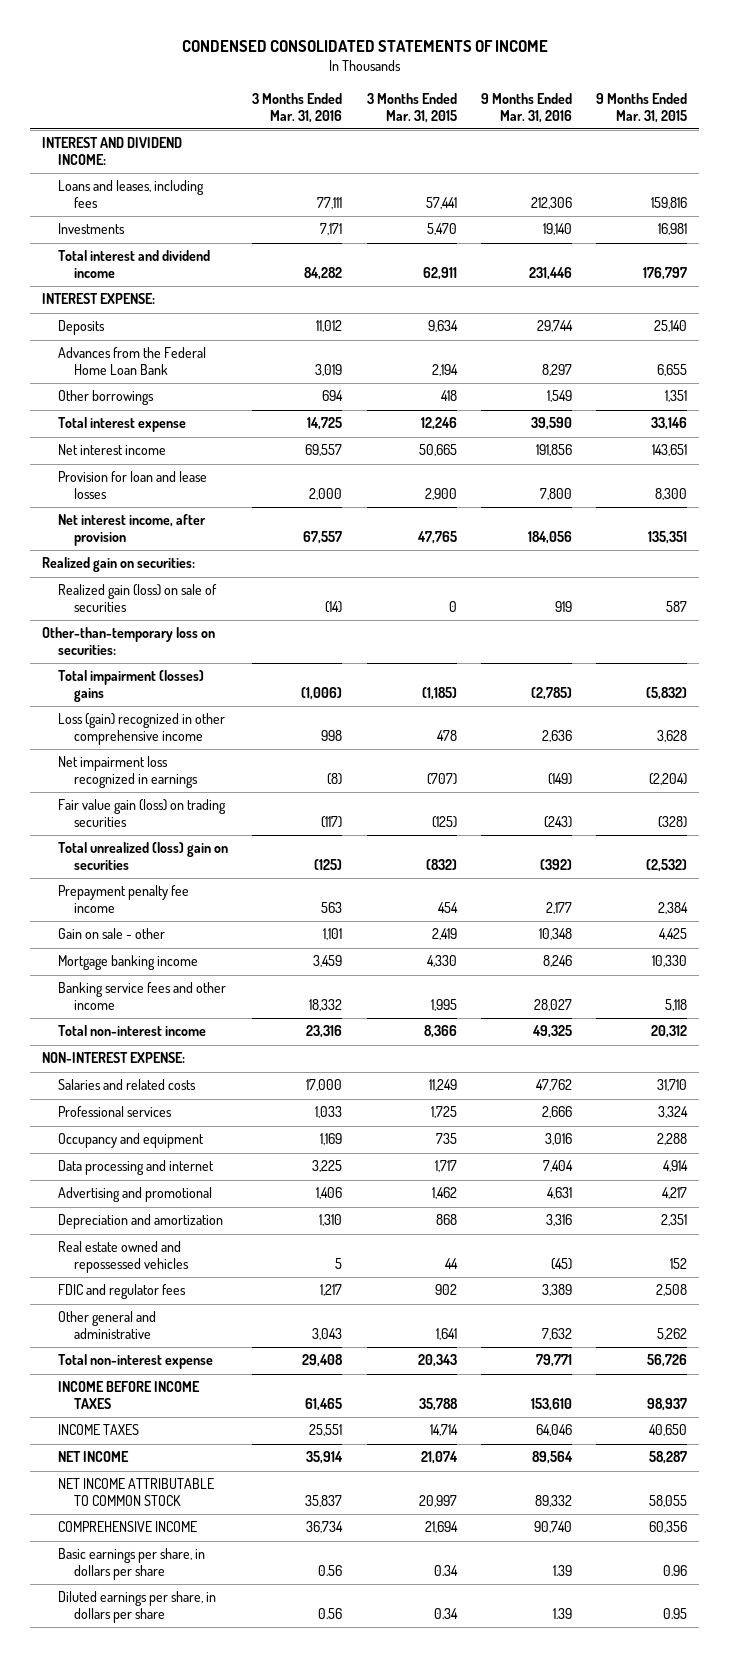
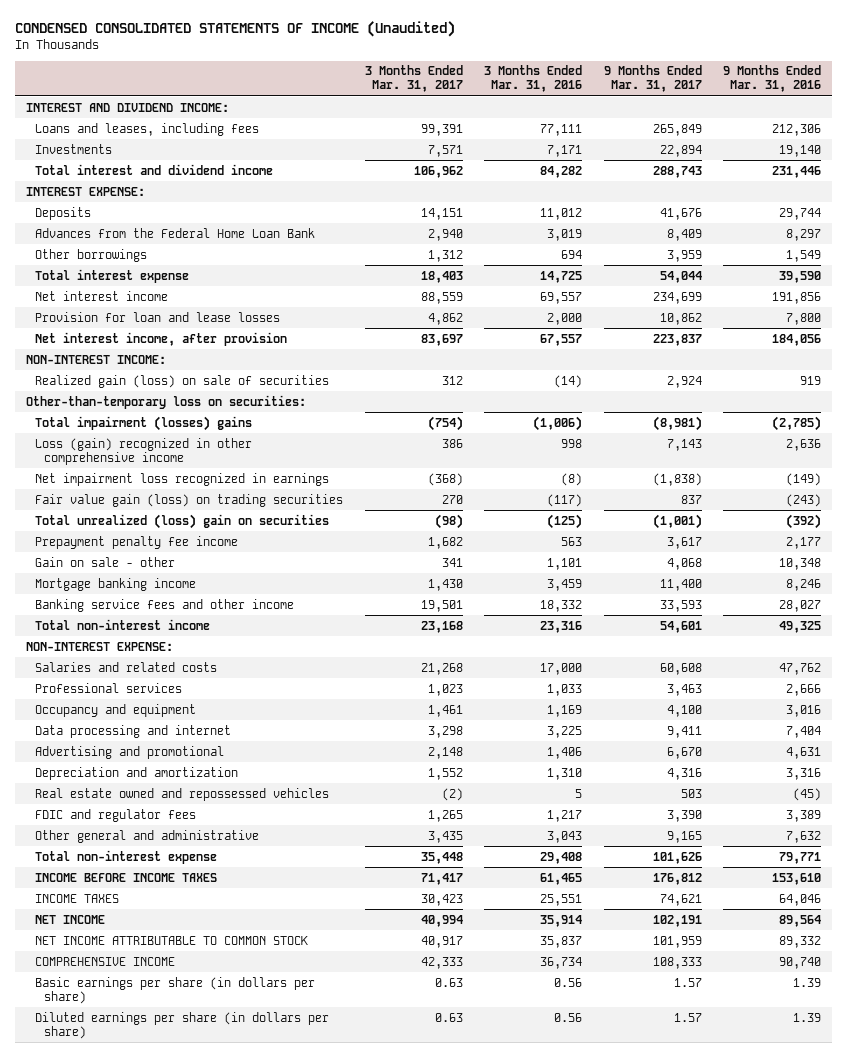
- CONDENSED CONSOLIDATED STATEMENTS OF INCOME
+ CONDENSED CONSOLIDATED STATEMENTS OF INCOME (Unaudited)
- | 3 Months Ended Mar. 31, 2016 | 3 Months Ended Mar. 31, 2015 | 9 Months Ended Mar. 31, 2016 | 9 Months Ended Mar. 31, 2015
+ | 3 Months Ended Mar. 31, 2017 | 3 Months Ended Mar. 31, 2016 | 9 Months Ended Mar. 31, 2017 | 9 Months Ended Mar. 31, 2016
- Realized gain on securities:
+ NON-INTEREST INCOME:
- Basic earnings per share, in dollars per share | 0.56 | 0.34 | 1.39 | 0.96
- Diluted earnings per share, in dollars per share | 0.56 | 0.34 | 1.39 | 0.95
+ Basic earnings per share (in dollars per share) | 0.63 | 0.56 | 1.57 | 1.39
+ Diluted earnings per share (in dollars per share) | 0.63 | 0.56 | 1.57 | 1.39

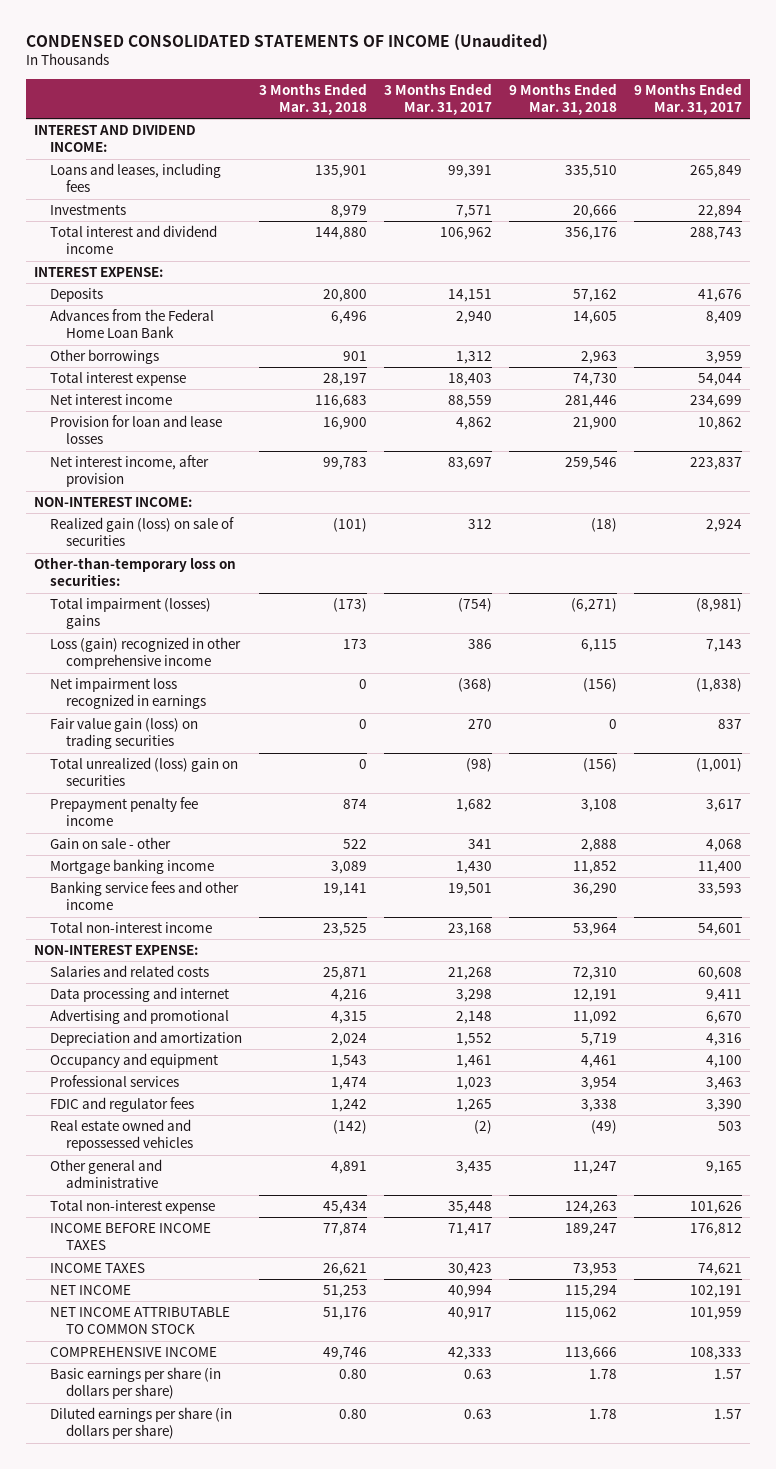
- | 3 Months Ended Mar. 31, 2017 | 3 Months Ended Mar. 31, 2016 | 9 Months Ended Mar. 31, 2017 | 9 Months Ended Mar. 31, 2016
+ | 3 Months Ended Mar. 31, 2018 | 3 Months Ended Mar. 31, 2017 | 9 Months Ended Mar. 31, 2018 | 9 Months Ended Mar. 31, 2017
moved down: Occupancy and equipment | 1,543 | 1,461 | 4,461 | 4,100
moved down: Professional services | 1,474 | 1,023 | 3,954 | 3,463
moved down: Real estate owned and repossessed vehicles | (142) | (2) | (49) | 503

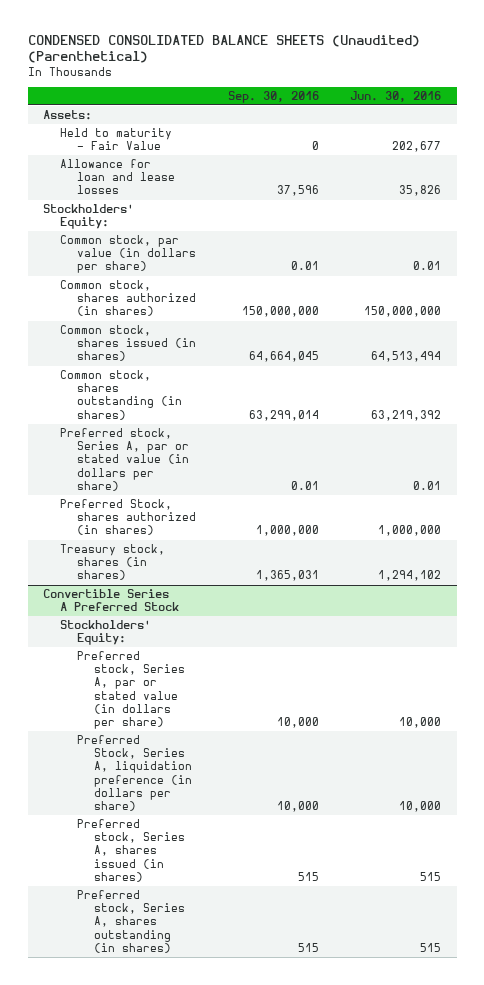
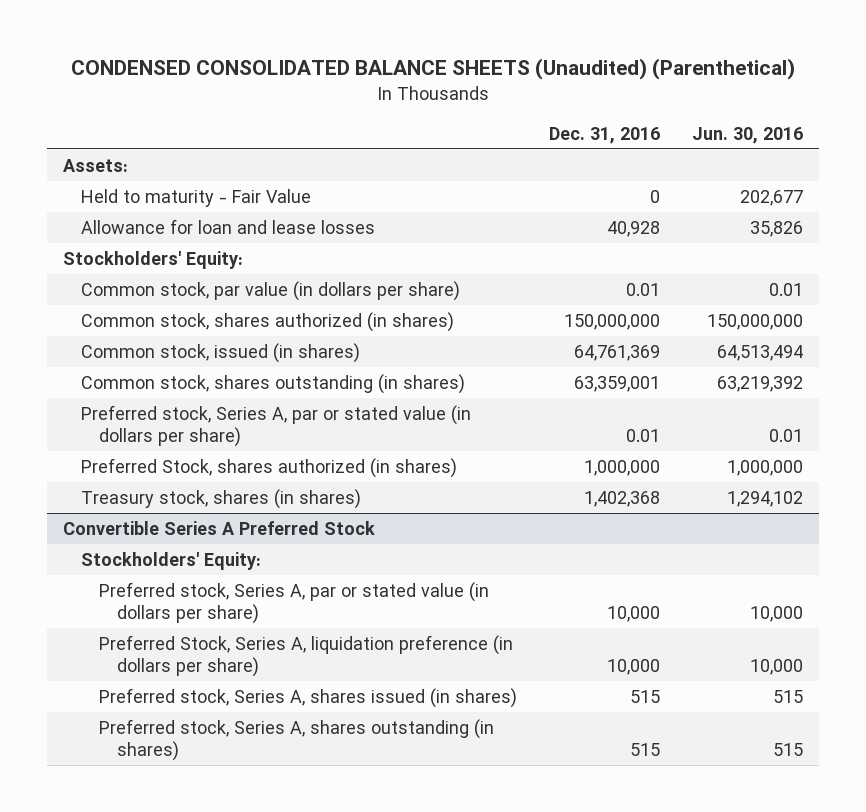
- | Sep. 30, 2016 | Jun. 30, 2016
+ | Dec. 31, 2016 | Jun. 30, 2016
- Common stock, shares issued (in shares) | 64,664,045 | 64,513,494
+ Common stock, issued (in shares) | 64,761,369 | 64,513,494

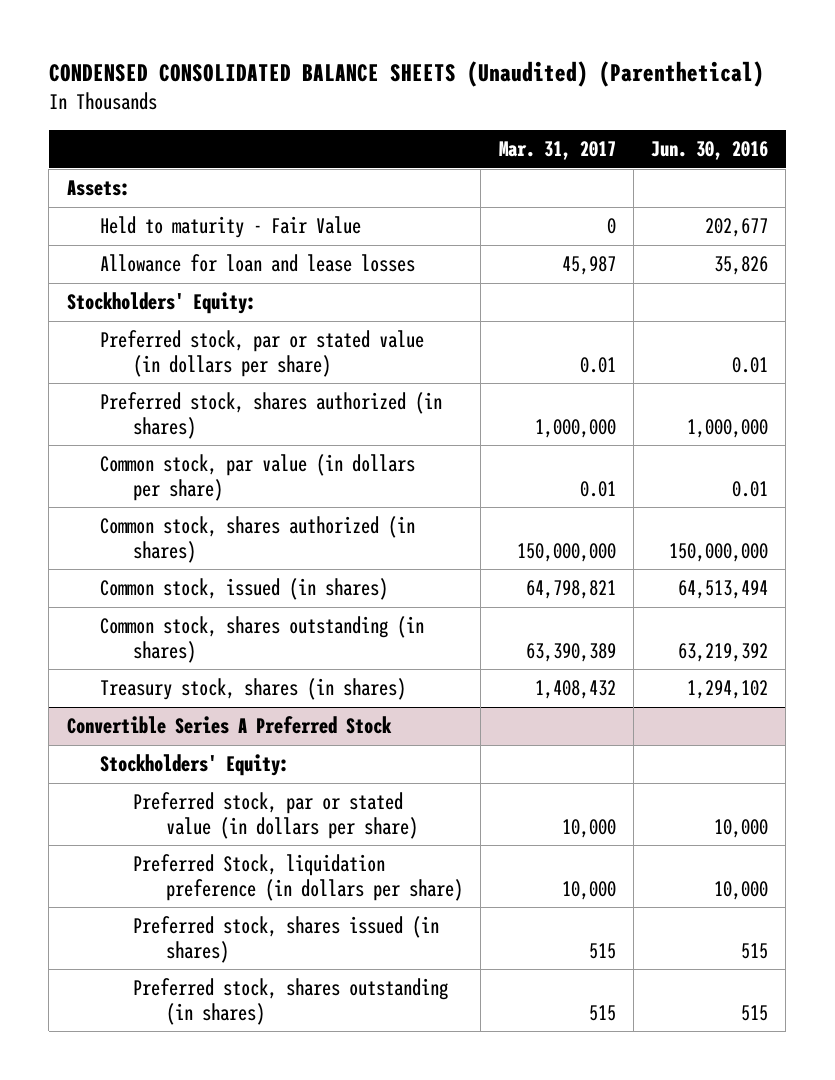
- | Dec. 31, 2016 | Jun. 30, 2016
+ | Mar. 31, 2017 | Jun. 30, 2016
+ Preferred stock, par or stated value (in dollars per share) | 0.01 | 0.01
+ Preferred stock, shares authorized (in shares) | 1,000,000 | 1,000,000
- Preferred stock, Series A, par or stated value (in dollars per share) | 0.01 | 0.01
- Preferred Stock, shares authorized (in shares) | 1,000,000 | 1,000,000
@ Convertible Series A Preferred Stock
- Preferred stock, Series A, par or stated value (in dollars per share) | 10,000 | 10,000
- Preferred Stock, Series A, liquidation preference (in dollars per share) | 10,000 | 10,000
- Preferred stock, Series A, shares issued (in shares) | 515 | 515
- Preferred stock, Series A, shares outstanding (in shares) | 515 | 515
+ Preferred stock, par or stated value (in dollars per share) | 10,000 | 10,000
+ Preferred Stock, liquidation preference (in dollars per share) | 10,000 | 10,000
+ Preferred stock, shares issued (in shares) | 515 | 515
+ Preferred stock, shares outstanding (in shares) | 515 | 515

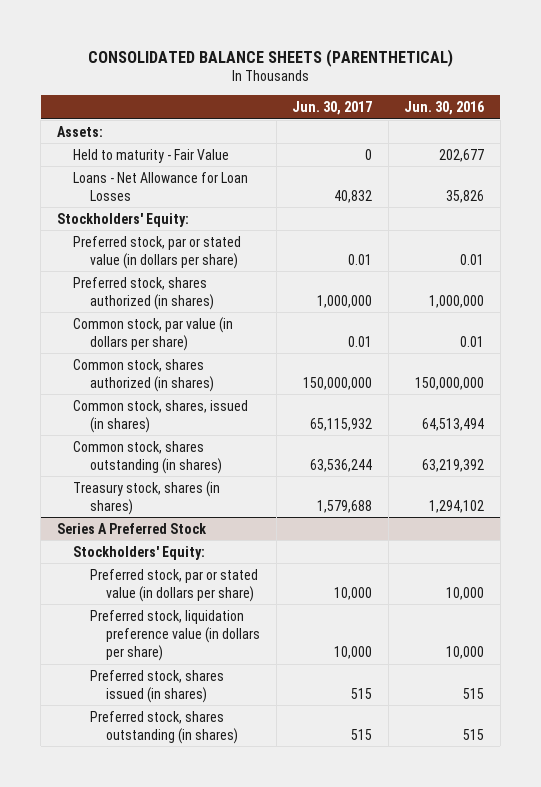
- CONDENSED CONSOLIDATED BALANCE SHEETS (Unaudited) (Parenthetical)
+ CONSOLIDATED BALANCE SHEETS (PARENTHETICAL)
- | Mar. 31, 2017 | Jun. 30, 2016
+ | Jun. 30, 2017 | Jun. 30, 2016
- Allowance for loan and lease losses | 45,987 | 35,826
+ Loans - Net Allowance for Loan Losses | 40,832 | 35,826
- Common stock, issued (in shares) | 64,798,821 | 64,513,494
+ Common stock, shares, issued (in shares) | 65,115,932 | 64,513,494
- Convertible Series A Preferred Stock
+ Series A Preferred Stock
- Preferred Stock, liquidation preference (in dollars per share) | 10,000 | 10,000
+ Preferred stock, liquidation preference value (in dollars per share) | 10,000 | 10,000

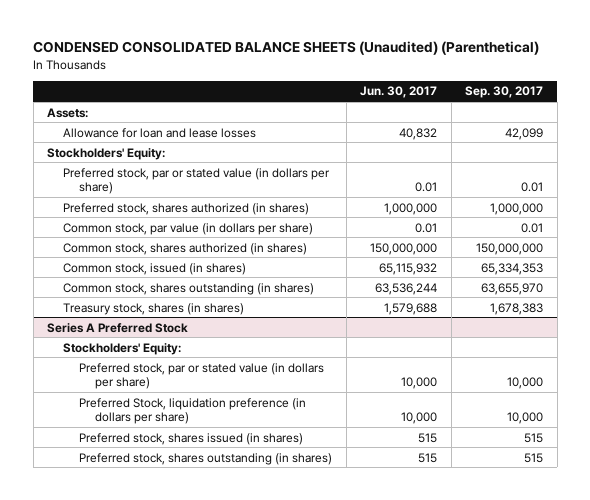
- CONSOLIDATED BALANCE SHEETS (PARENTHETICAL)
+ CONDENSED CONSOLIDATED BALANCE SHEETS (Unaudited) (Parenthetical)
- | Jun. 30, 2017 | Jun. 30, 2016
+ | Jun. 30, 2017 | Sep. 30, 2017
- Held to maturity - Fair Value | 0 | 202,677
- Loans - Net Allowance for Loan Losses | 40,832 | 35,826
+ Allowance for loan and lease losses | 40,832 | 42,099
- Common stock, shares, issued (in shares) | 65,115,932 | 64,513,494
+ Common stock, issued (in shares) | 65,115,932 | 65,334,353
@ Series A Preferred Stock
- Preferred stock, liquidation preference value (in dollars per share) | 10,000 | 10,000
+ Preferred Stock, liquidation preference (in dollars per share) | 10,000 | 10,000

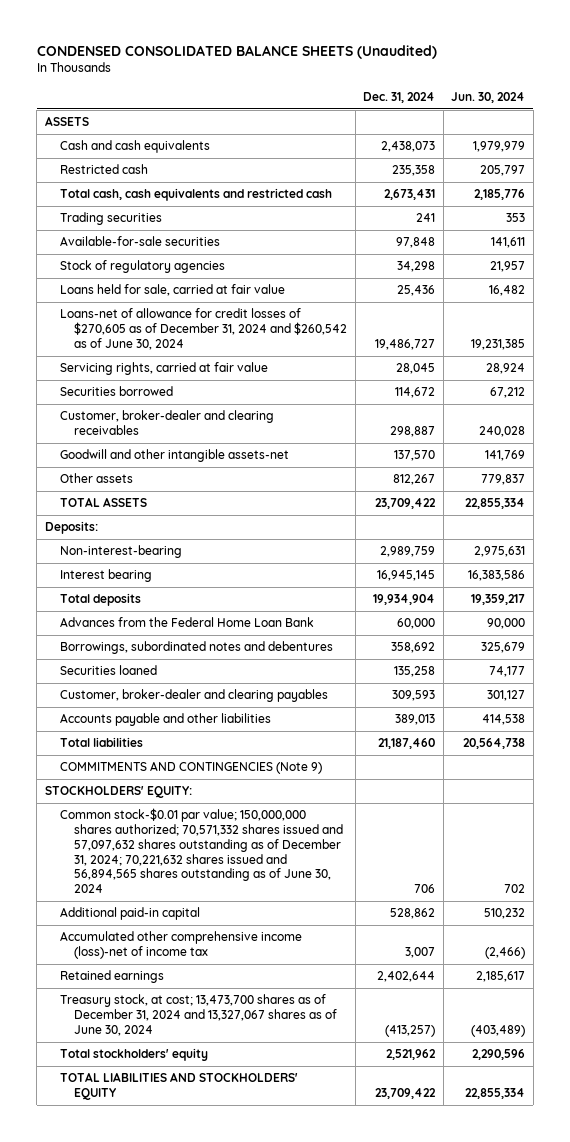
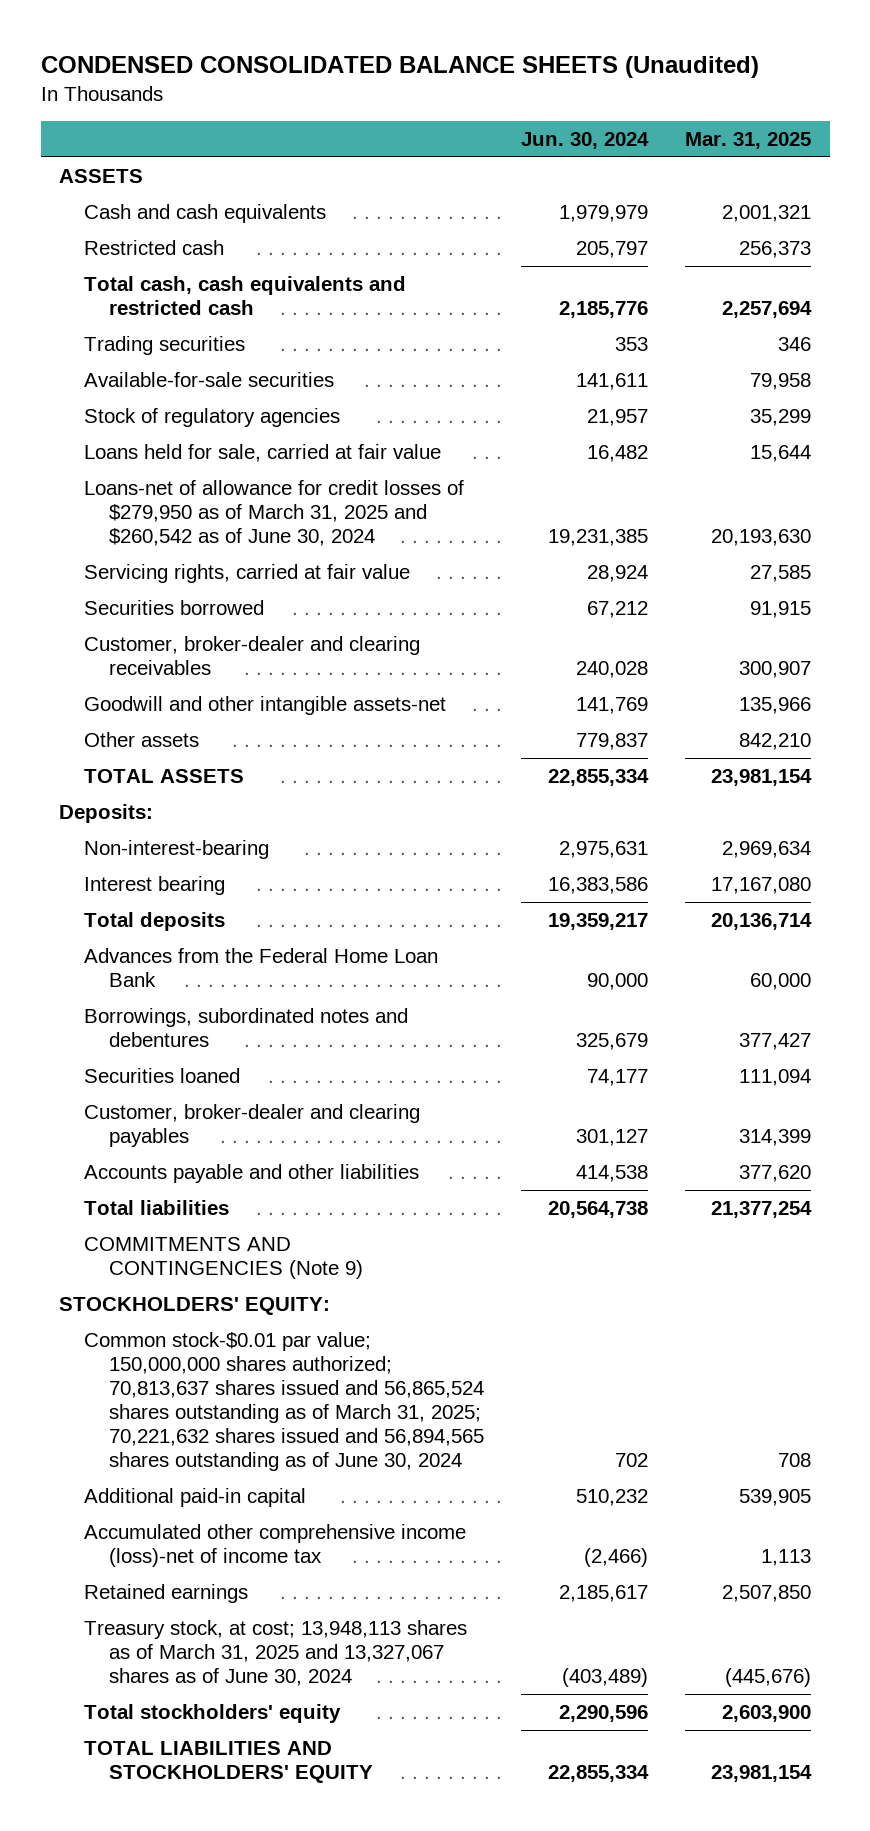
- | Dec. 31, 2024 | Jun. 30, 2024
+ | Jun. 30, 2024 | Mar. 31, 2025
- Loans-net of allowance for credit losses of $270,605 as of December 31, 2024 and $260,542 as of June 30, 2024 | 19,486,727 | 19,231,385
+ Loans-net of allowance for credit losses of $279,950 as of March 31, 2025 and $260,542 as of June 30, 2024 | 19,231,385 | 20,193,630
- Common stock-$0.01 par value; 150,000,000 shares authorized; 70,571,332 shares issued and 57,097,632 shares outstanding as of December 31, 2024; 70,221,632 shares issued and 56,894,565 shares outstanding as of June 30, 2024 | 706 | 702
+ Common stock-$0.01 par value; 150,000,000 shares authorized; 70,813,637 shares issued and 56,865,524 shares outstanding as of March 31, 2025; 70,221,632 shares issued and 56,894,565 shares outstanding as of June 30, 2024 | 702 | 708
- Treasury stock, at cost; 13,473,700 shares as of December 31, 2024 and 13,327,067 shares as of June 30, 2024 | (413,257) | (403,489)
+ Treasury stock, at cost; 13,948,113 shares as of March 31, 2025 and 13,327,067 shares as of June 30, 2024 | (403,489) | (445,676)

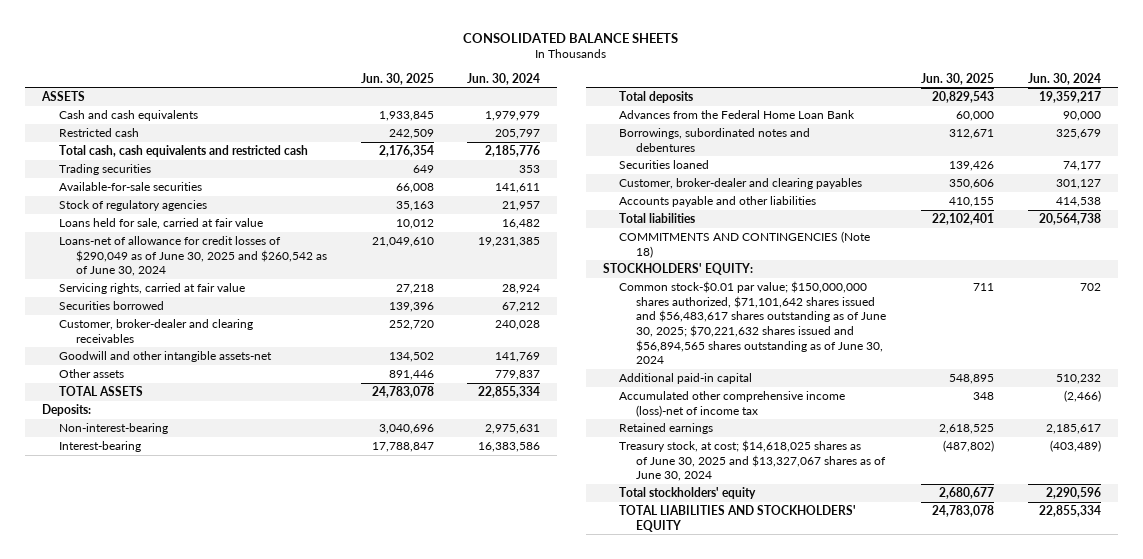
- CONDENSED CONSOLIDATED BALANCE SHEETS (Unaudited)
+ CONSOLIDATED BALANCE SHEETS
- | Jun. 30, 2024 | Mar. 31, 2025
+ | Jun. 30, 2025 | Jun. 30, 2024
- Loans-net of allowance for credit losses of $279,950 as of March 31, 2025 and $260,542 as of June 30, 2024 | 19,231,385 | 20,193,630
+ Loans-net of allowance for credit losses of $290,049 as of June 30, 2025 and $260,542 as of June 30, 2024 | 21,049,610 | 19,231,385
- Interest bearing | 16,383,586 | 17,167,080
+ Interest-bearing | 17,788,847 | 16,383,586
- COMMITMENTS AND CONTINGENCIES (Note 9)
+ COMMITMENTS AND CONTINGENCIES (Note 18)
- Common stock-$0.01 par value; 150,000,000 shares authorized; 70,813,637 shares issued and 56,865,524 shares outstanding as of March 31, 2025; 70,221,632 shares issued and 56,894,565 shares outstanding as of June 30, 2024 | 702 | 708
+ Common stock-$0.01 par value; $150,000,000 shares authorized, $71,101,642 shares issued and $56,483,617 shares outstanding as of June 30, 2025; $70,221,632 shares issued and $56,894,565 shares outstanding as of June 30, 2024 | 711 | 702
- Treasury stock, at cost; 13,948,113 shares as of March 31, 2025 and 13,327,067 shares as of June 30, 2024 | (403,489) | (445,676)
+ Treasury stock, at cost; $14,618,025 shares as of June 30, 2025 and $13,327,067 shares as of June 30, 2024 | (487,802) | (403,489)

